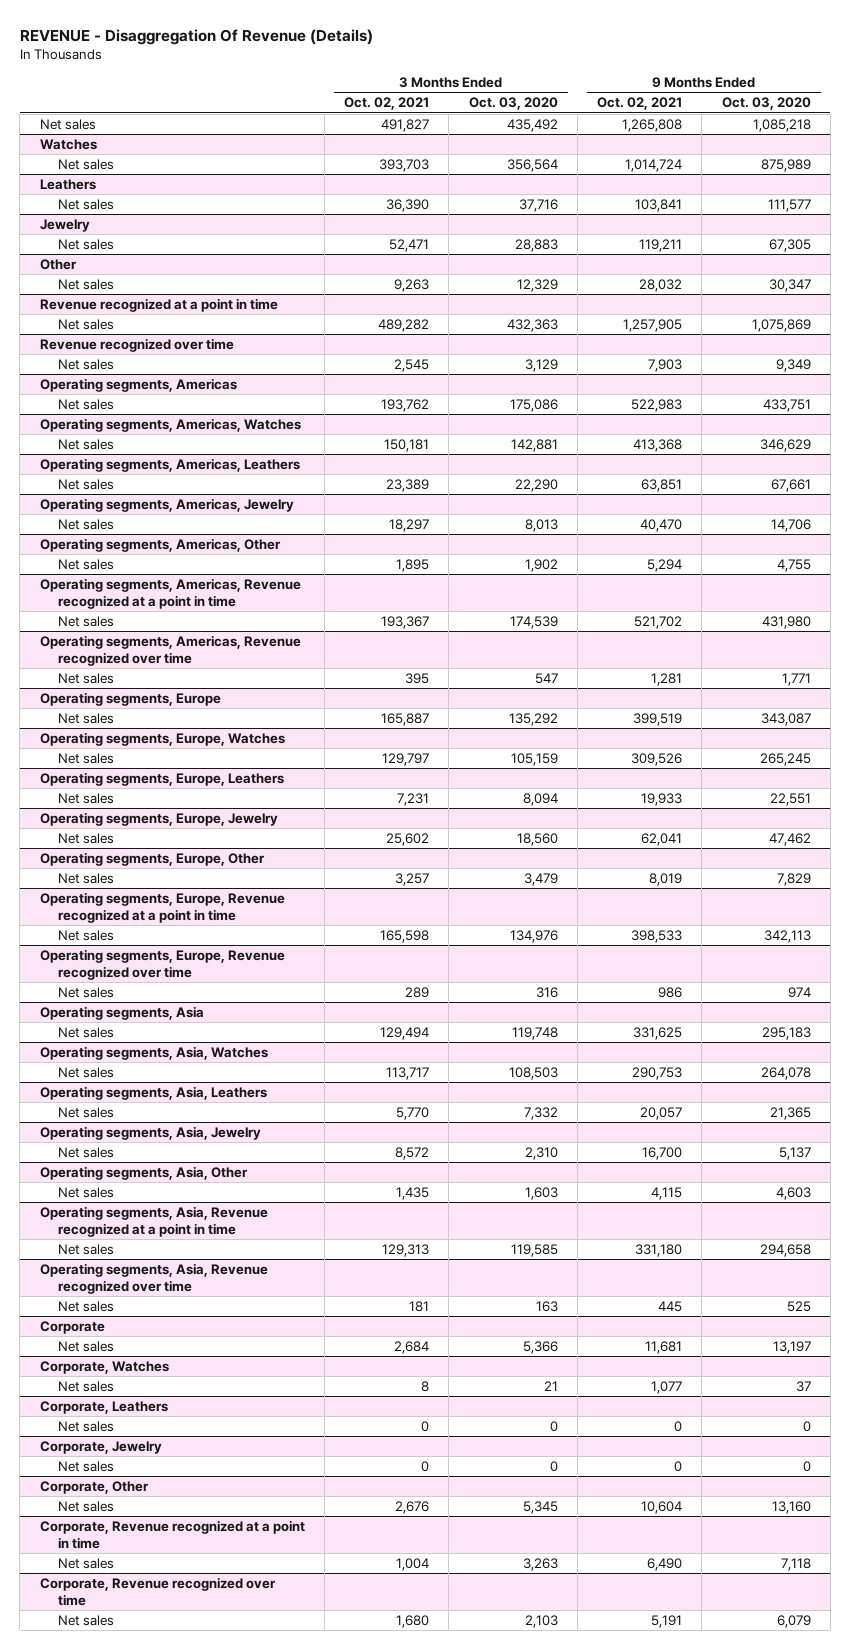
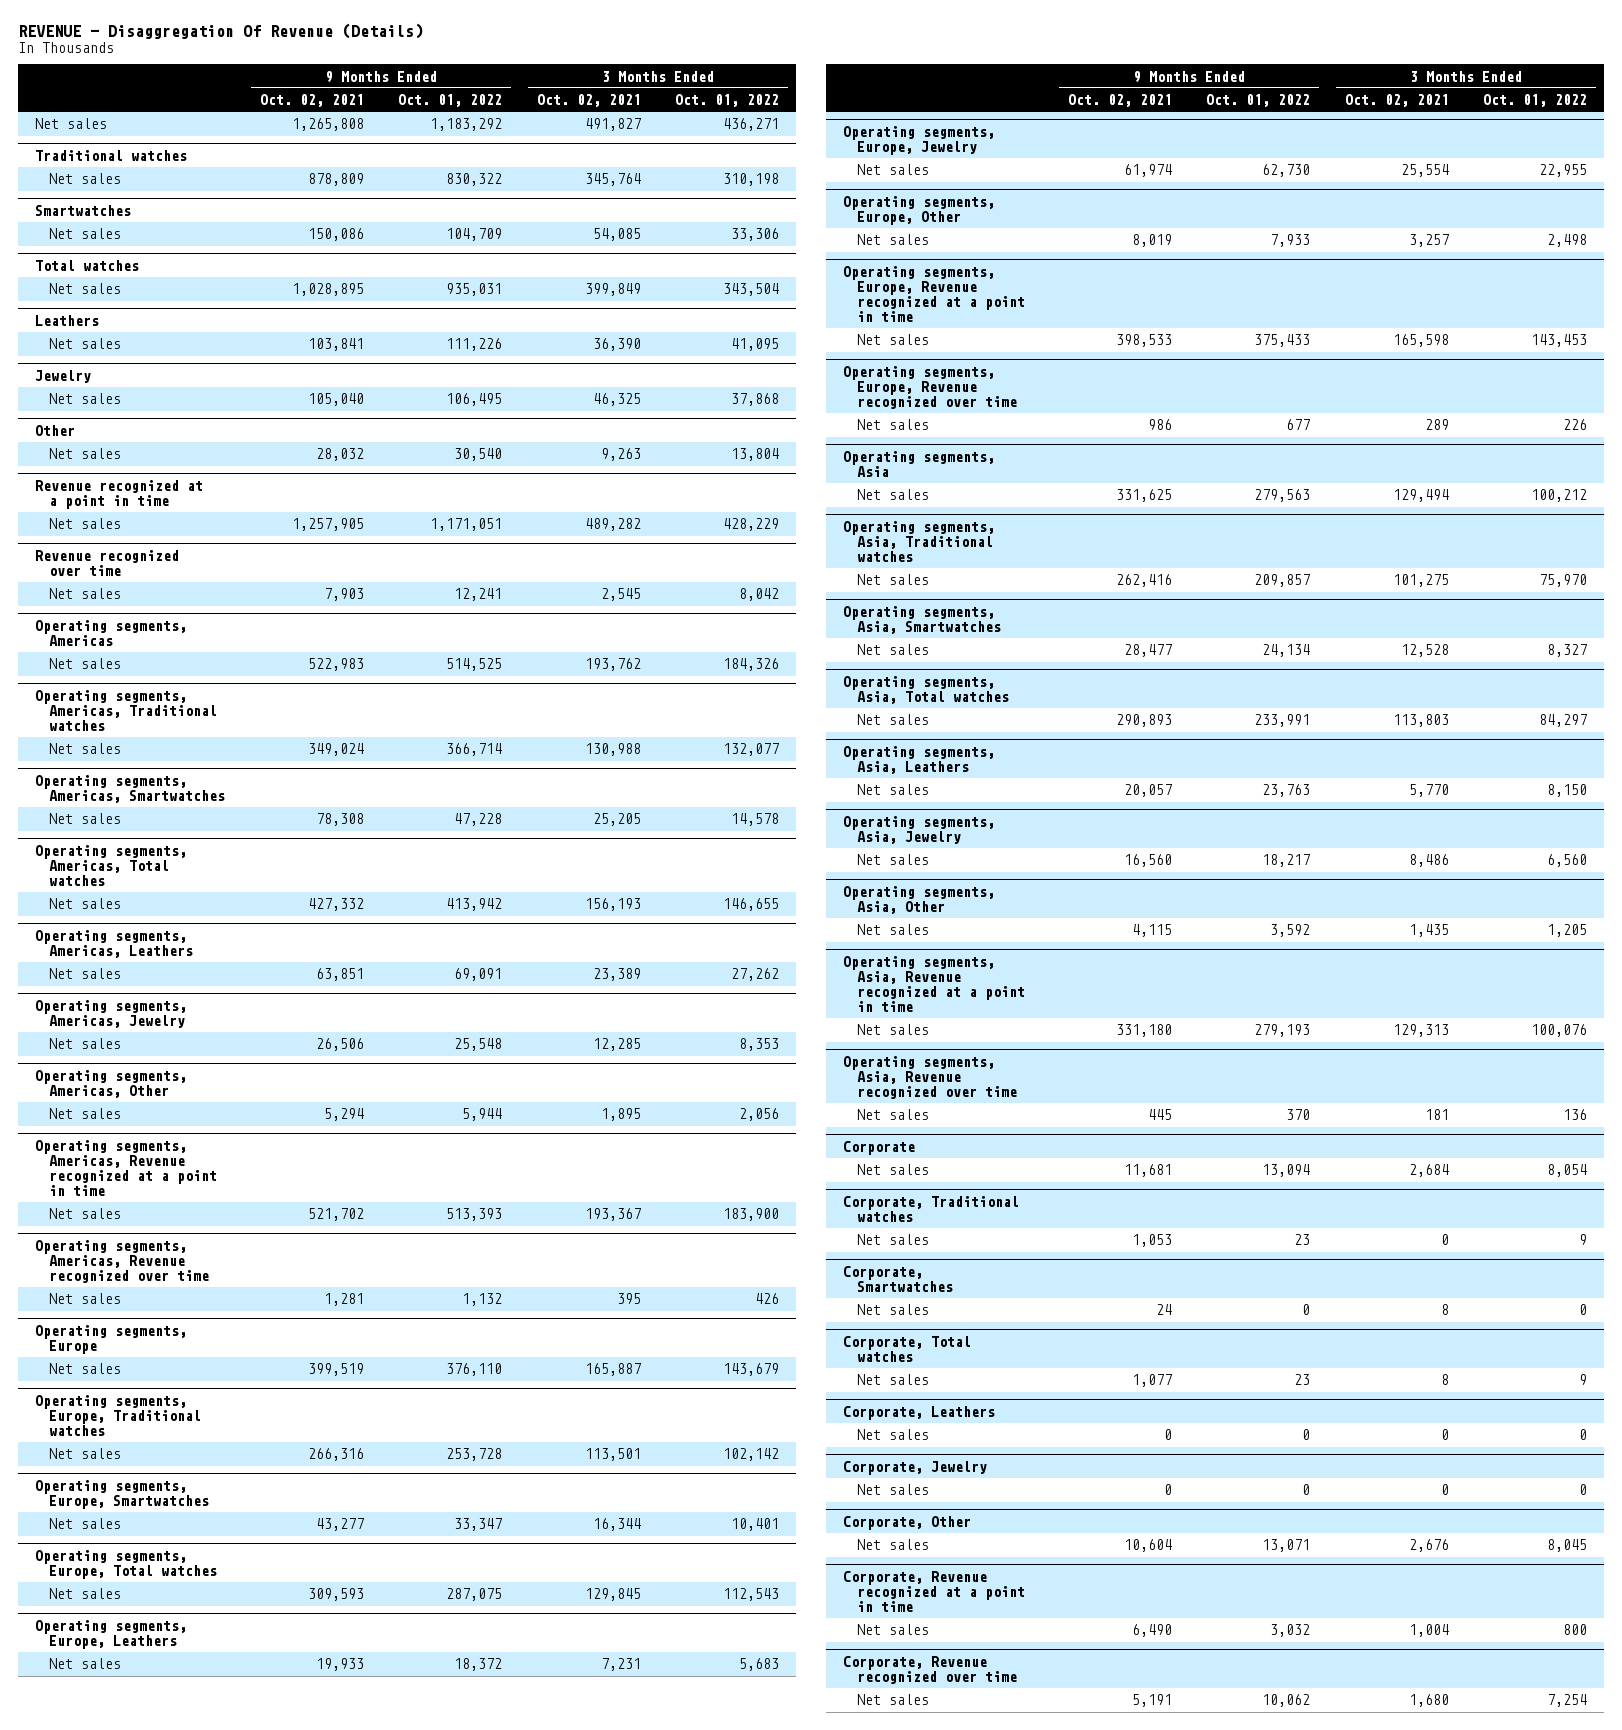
- | 3 Months Ended Oct. 02, 2021 | 3 Months Ended Oct. 03, 2020 | 9 Months Ended Oct. 02, 2021 | 9 Months Ended Oct. 03, 2020
+ | 9 Months Ended Oct. 02, 2021 | 9 Months Ended Oct. 01, 2022 | 3 Months Ended Oct. 02, 2021 | 3 Months Ended Oct. 01, 2022
- Watches
- Net sales | 393,703 | 356,564 | 1,014,724 | 875,989
+ Traditional watches
+ Net sales | 878,809 | 830,322 | 345,764 | 310,198
+ Smartwatches
+ Net sales | 150,086 | 104,709 | 54,085 | 33,306
+ Total watches
+ Net sales | 1,028,895 | 935,031 | 399,849 | 343,504
@ Jewelry
- Net sales | 52,471 | 28,883 | 119,211 | 67,305
+ Net sales | 105,040 | 106,495 | 46,325 | 37,868
- Operating segments, Americas, Watches
- Net sales | 150,181 | 142,881 | 413,368 | 346,629
+ Operating segments, Americas, Traditional watches
+ Net sales | 349,024 | 366,714 | 130,988 | 132,077
+ Operating segments, Americas, Smartwatches
+ Net sales | 78,308 | 47,228 | 25,205 | 14,578
+ Operating segments, Americas, Total watches
+ Net sales | 427,332 | 413,942 | 156,193 | 146,655
@ Operating segments, Americas, Jewelry
- Net sales | 18,297 | 8,013 | 40,470 | 14,706
+ Net sales | 26,506 | 25,548 | 12,285 | 8,353
- Operating segments, Europe, Watches
- Net sales | 129,797 | 105,159 | 309,526 | 265,245
+ Operating segments, Europe, Traditional watches
+ Net sales | 266,316 | 253,728 | 113,501 | 102,142
+ Operating segments, Europe, Smartwatches
+ Net sales | 43,277 | 33,347 | 16,344 | 10,401
+ Operating segments, Europe, Total watches
+ Net sales | 309,593 | 287,075 | 129,845 | 112,543
@ Operating segments, Europe, Jewelry
- Net sales | 25,602 | 18,560 | 62,041 | 47,462
+ Net sales | 61,974 | 62,730 | 25,554 | 22,955
- Operating segments, Asia, Watches
- Net sales | 113,717 | 108,503 | 290,753 | 264,078
+ Operating segments, Asia, Traditional watches
+ Net sales | 262,416 | 209,857 | 101,275 | 75,970
+ Operating segments, Asia, Smartwatches
+ Net sales | 28,477 | 24,134 | 12,528 | 8,327
+ Operating segments, Asia, Total watches
+ Net sales | 290,893 | 233,991 | 113,803 | 84,297
@ Operating segments, Asia, Jewelry
- Net sales | 8,572 | 2,310 | 16,700 | 5,137
+ Net sales | 16,560 | 18,217 | 8,486 | 6,560
- Corporate, Watches
+ Corporate, Traditional watches
+ Net sales | 1,053 | 23 | 0 | 9
+ Corporate, Smartwatches
+ Net sales | 24 | 0 | 8 | 0
+ Corporate, Total watches

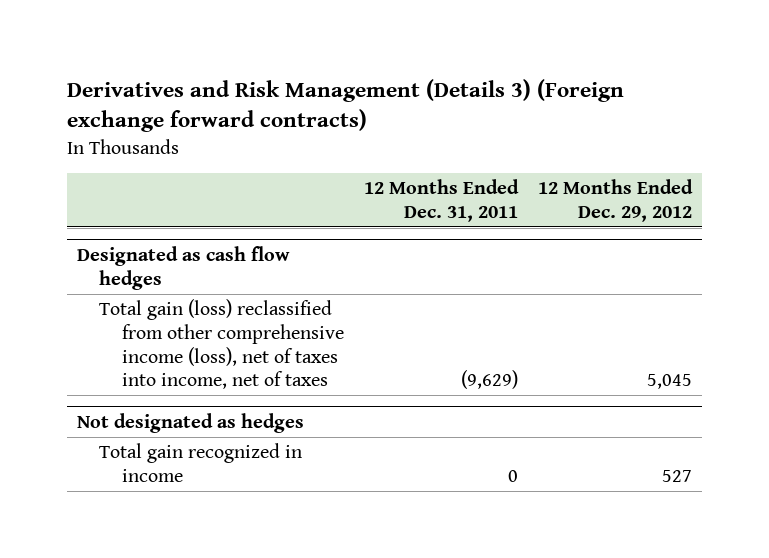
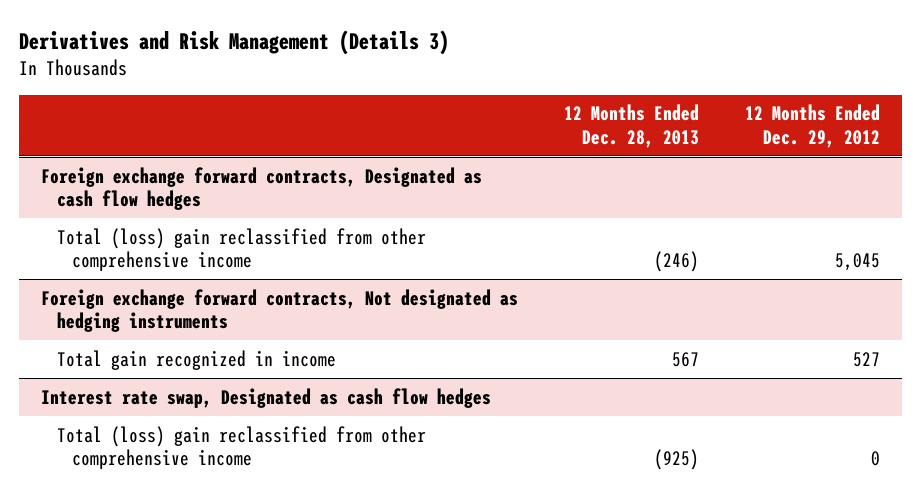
- Derivatives and Risk Management (Details 3) (Foreign exchange forward contracts)
+ Derivatives and Risk Management (Details 3)
- | 12 Months Ended Dec. 31, 2011 | 12 Months Ended Dec. 29, 2012
+ | 12 Months Ended Dec. 28, 2013 | 12 Months Ended Dec. 29, 2012
- Designated as cash flow hedges
- Total gain (loss) reclassified from other comprehensive income (loss), net of taxes into income, net of taxes | (9,629) | 5,045
- Not designated as hedges
+ Foreign exchange forward contracts, Designated as cash flow hedges
+ Total (loss) gain reclassified from other comprehensive income | (246) | 5,045
+ Foreign exchange forward contracts, Not designated as hedging instruments
+ Interest rate swap, Designated as cash flow hedges
+ Total (loss) gain reclassified from other comprehensive income | (925) | 0

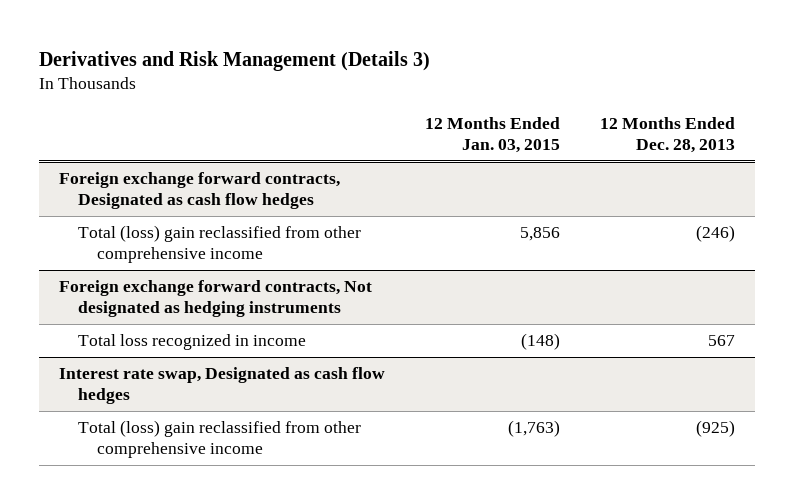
- | 12 Months Ended Dec. 28, 2013 | 12 Months Ended Dec. 29, 2012
+ | 12 Months Ended Jan. 03, 2015 | 12 Months Ended Dec. 28, 2013
@ Foreign exchange forward contracts, Not designated as hedging instruments
- Total gain recognized in income | 567 | 527
+ Total loss recognized in income | (148) | 567

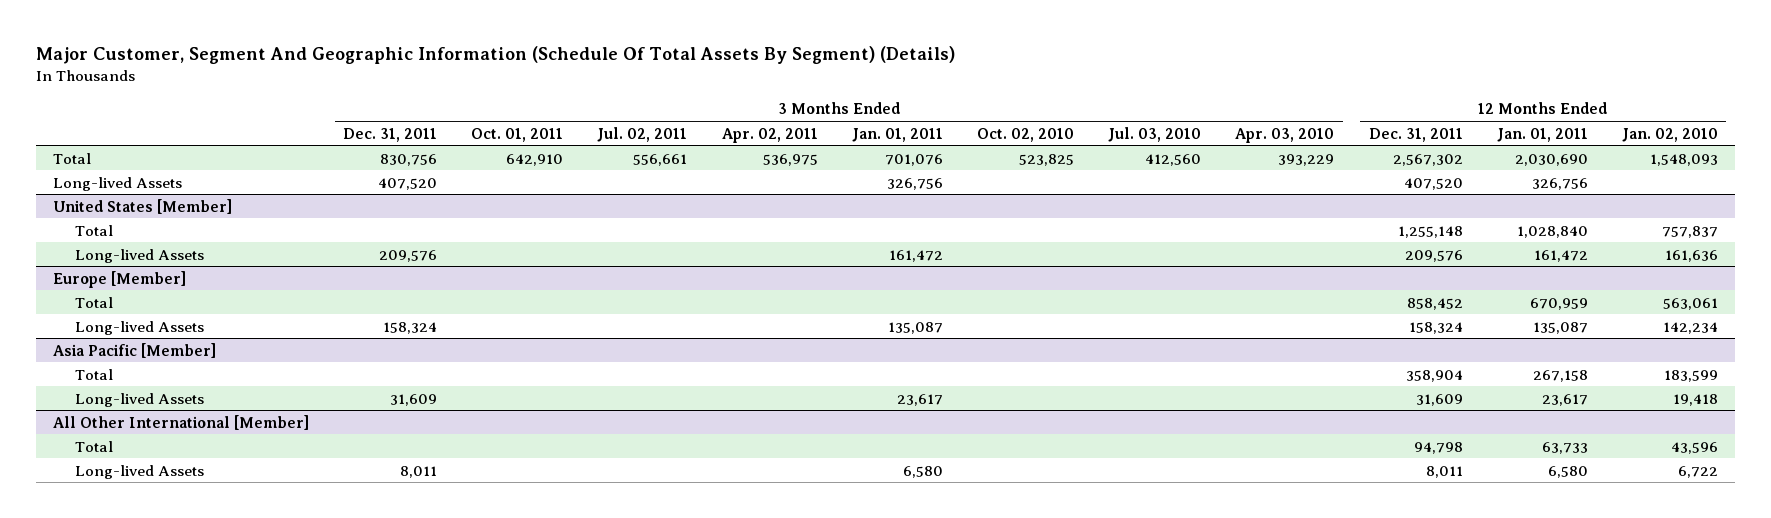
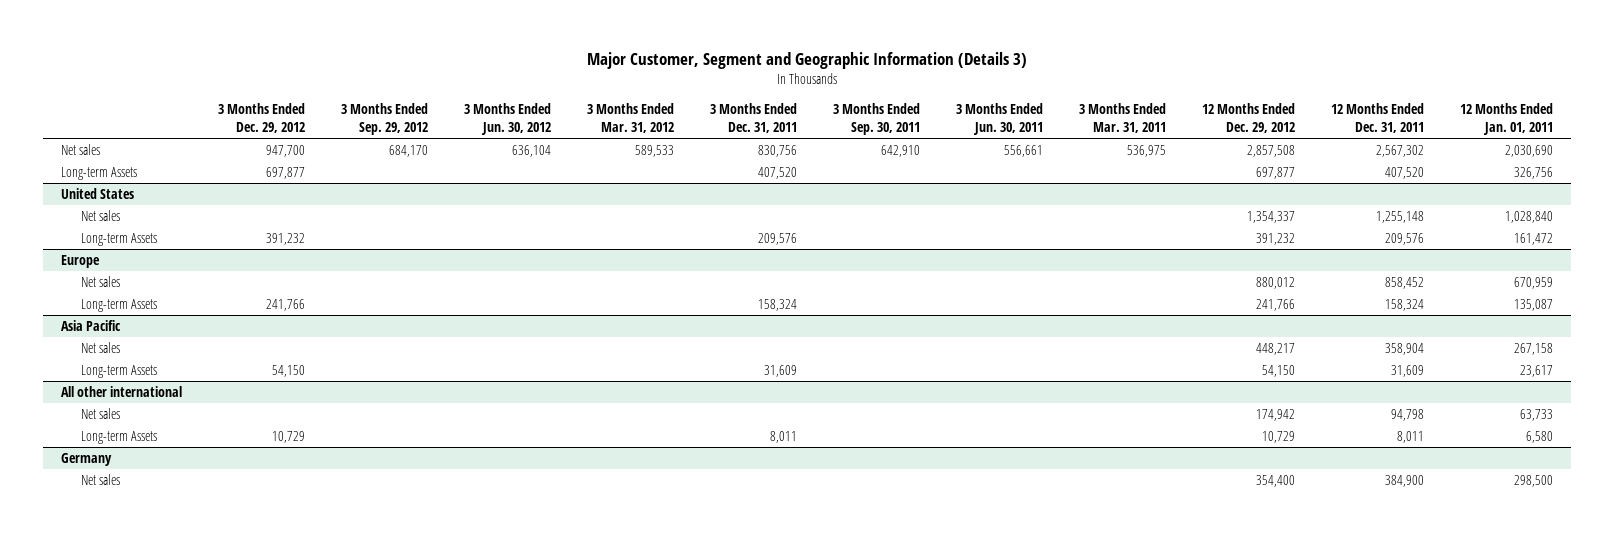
- Major Customer, Segment And Geographic Information (Schedule Of Total Assets By Segment) (Details)
+ Major Customer, Segment and Geographic Information (Details 3)
- | 3 Months Ended Dec. 31, 2011 | 3 Months Ended Oct. 01, 2011 | 3 Months Ended Jul. 02, 2011 | 3 Months Ended Apr. 02, 2011 | 3 Months Ended Jan. 01, 2011 | 3 Months Ended Oct. 02, 2010 | 3 Months Ended Jul. 03, 2010 | 3 Months Ended Apr. 03, 2010 | 12 Months Ended Dec. 31, 2011 | 12 Months Ended Jan. 01, 2011 | 12 Months Ended Jan. 02, 2010
+ | 3 Months Ended Dec. 29, 2012 | 3 Months Ended Sep. 29, 2012 | 3 Months Ended Jun. 30, 2012 | 3 Months Ended Mar. 31, 2012 | 3 Months Ended Dec. 31, 2011 | 3 Months Ended Sep. 30, 2011 | 3 Months Ended Jun. 30, 2011 | 3 Months Ended Mar. 31, 2011 | 12 Months Ended Dec. 29, 2012 | 12 Months Ended Dec. 31, 2011 | 12 Months Ended Jan. 01, 2011
- Total | 830,756 | 642,910 | 556,661 | 536,975 | 701,076 | 523,825 | 412,560 | 393,229 | 2,567,302 | 2,030,690 | 1,548,093
- Long-lived Assets | 407,520 | | | | 326,756 | | | | 407,520 | 326,756 |
- United States [Member]
- Total | | | | | | | | | 1,255,148 | 1,028,840 | 757,837
- Long-lived Assets | 209,576 | | | | 161,472 | | | | 209,576 | 161,472 | 161,636
- Europe [Member]
- Total | | | | | | | | | 858,452 | 670,959 | 563,061
- Long-lived Assets | 158,324 | | | | 135,087 | | | | 158,324 | 135,087 | 142,234
- Asia Pacific [Member]
- Total | | | | | | | | | 358,904 | 267,158 | 183,599
- Long-lived Assets | 31,609 | | | | 23,617 | | | | 31,609 | 23,617 | 19,418
- All Other International [Member]
- Total | | | | | | | | | 94,798 | 63,733 | 43,596
- Long-lived Assets | 8,011 | | | | 6,580 | | | | 8,011 | 6,580 | 6,722
+ Net sales | 947,700 | 684,170 | 636,104 | 589,533 | 830,756 | 642,910 | 556,661 | 536,975 | 2,857,508 | 2,567,302 | 2,030,690
+ Long-term Assets | 697,877 | | | | 407,520 | | | | 697,877 | 407,520 | 326,756
+ United States
+ Net sales | | | | | | | | | 1,354,337 | 1,255,148 | 1,028,840
+ Long-term Assets | 391,232 | | | | 209,576 | | | | 391,232 | 209,576 | 161,472
+ Europe
+ Net sales | | | | | | | | | 880,012 | 858,452 | 670,959
+ Long-term Assets | 241,766 | | | | 158,324 | | | | 241,766 | 158,324 | 135,087
+ Asia Pacific
+ Net sales | | | | | | | | | 448,217 | 358,904 | 267,158
+ Long-term Assets | 54,150 | | | | 31,609 | | | | 54,150 | 31,609 | 23,617
+ All other international
+ Net sales | | | | | | | | | 174,942 | 94,798 | 63,733
+ Long-term Assets | 10,729 | | | | 8,011 | | | | 10,729 | 8,011 | 6,580
+ Germany
+ Net sales | | | | | | | | | 354,400 | 384,900 | 298,500

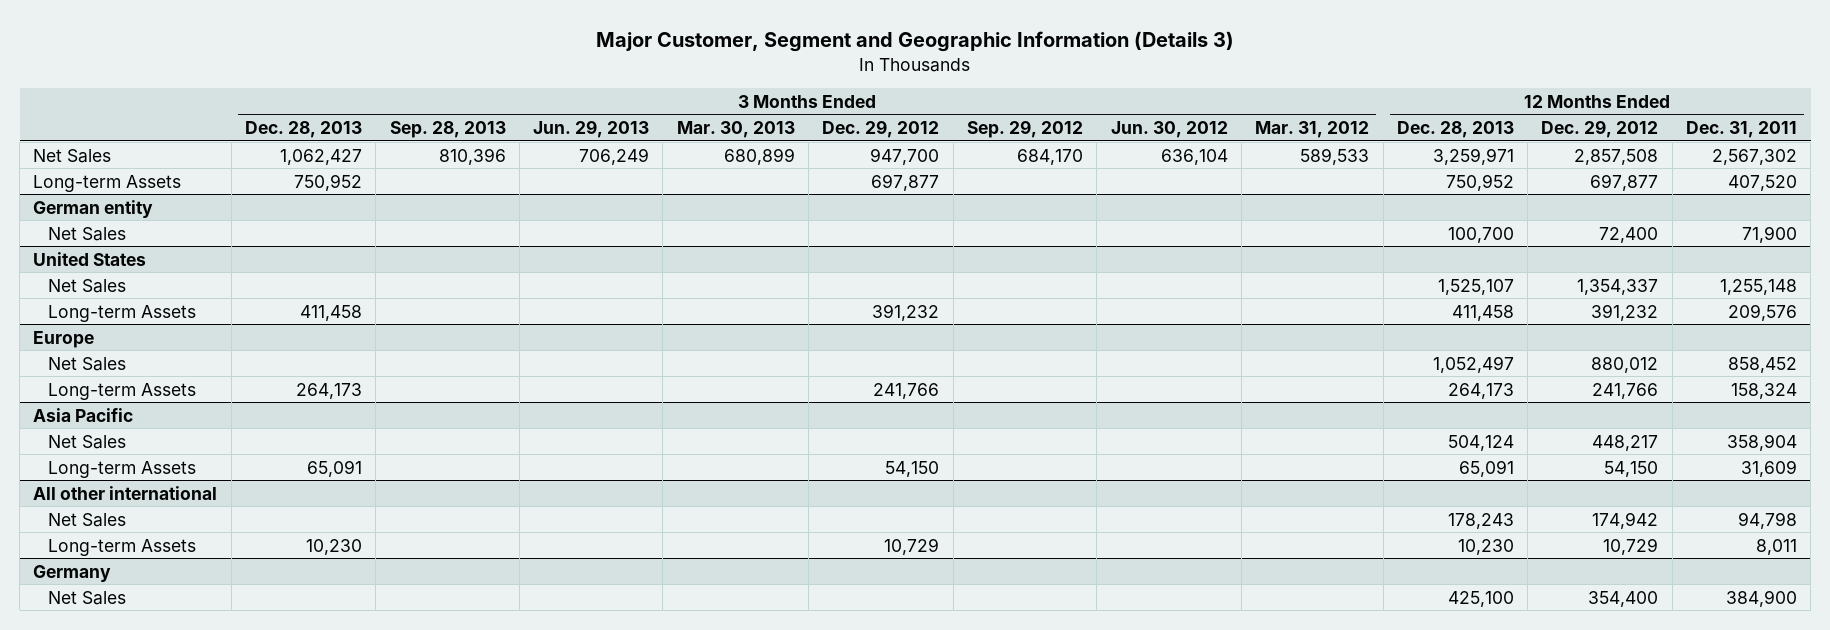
- | 3 Months Ended Dec. 29, 2012 | 3 Months Ended Sep. 29, 2012 | 3 Months Ended Jun. 30, 2012 | 3 Months Ended Mar. 31, 2012 | 3 Months Ended Dec. 31, 2011 | 3 Months Ended Sep. 30, 2011 | 3 Months Ended Jun. 30, 2011 | 3 Months Ended Mar. 31, 2011 | 12 Months Ended Dec. 29, 2012 | 12 Months Ended Dec. 31, 2011 | 12 Months Ended Jan. 01, 2011
+ | 3 Months Ended Dec. 28, 2013 | 3 Months Ended Sep. 28, 2013 | 3 Months Ended Jun. 29, 2013 | 3 Months Ended Mar. 30, 2013 | 3 Months Ended Dec. 29, 2012 | 3 Months Ended Sep. 29, 2012 | 3 Months Ended Jun. 30, 2012 | 3 Months Ended Mar. 31, 2012 | 12 Months Ended Dec. 28, 2013 | 12 Months Ended Dec. 29, 2012 | 12 Months Ended Dec. 31, 2011
- Net sales | 947,700 | 684,170 | 636,104 | 589,533 | 830,756 | 642,910 | 556,661 | 536,975 | 2,857,508 | 2,567,302 | 2,030,690
+ Net Sales | 1,062,427 | 810,396 | 706,249 | 680,899 | 947,700 | 684,170 | 636,104 | 589,533 | 3,259,971 | 2,857,508 | 2,567,302
+ German entity
+ Net Sales | | | | | | | | | 100,700 | 72,400 | 71,900
@ United States
- Net sales | | | | | | | | | 1,354,337 | 1,255,148 | 1,028,840
+ Net Sales | | | | | | | | | 1,525,107 | 1,354,337 | 1,255,148
@ Europe
- Net sales | | | | | | | | | 880,012 | 858,452 | 670,959
+ Net Sales | | | | | | | | | 1,052,497 | 880,012 | 858,452
@ Asia Pacific
- Net sales | | | | | | | | | 448,217 | 358,904 | 267,158
+ Net Sales | | | | | | | | | 504,124 | 448,217 | 358,904
@ All other international
- Net sales | | | | | | | | | 174,942 | 94,798 | 63,733
+ Net Sales | | | | | | | | | 178,243 | 174,942 | 94,798
@ Germany
- Net sales | | | | | | | | | 354,400 | 384,900 | 298,500
+ Net Sales | | | | | | | | | 425,100 | 354,400 | 384,900

